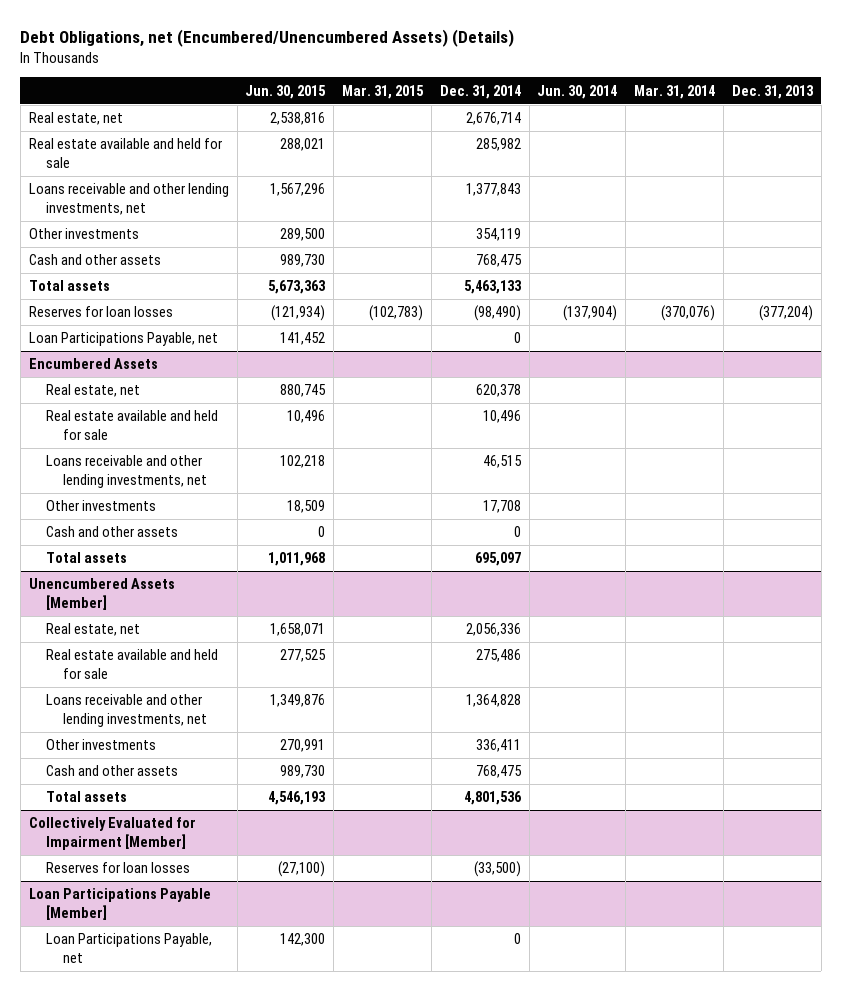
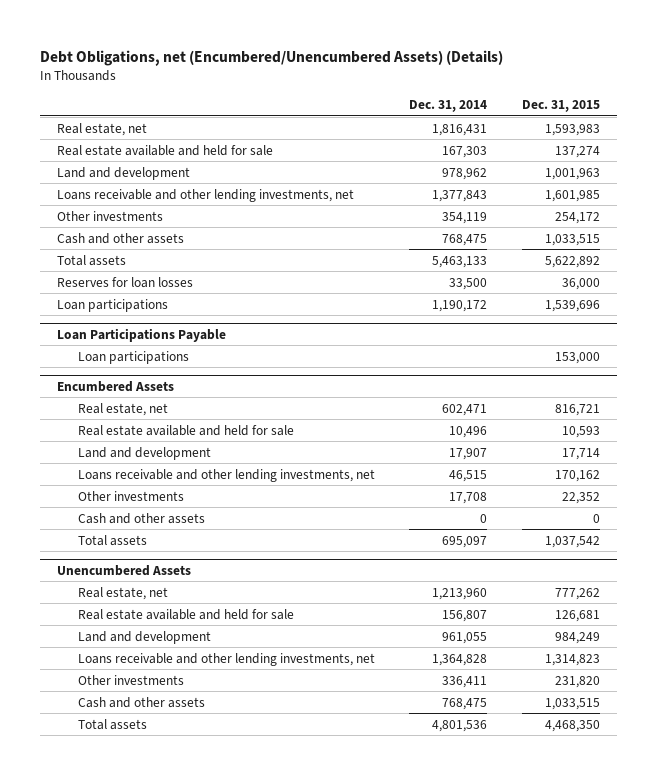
- | Jun. 30, 2015 | Mar. 31, 2015 | Dec. 31, 2014 | Jun. 30, 2014 | Mar. 31, 2014 | Dec. 31, 2013
+ | Dec. 31, 2014 | Dec. 31, 2015
- Real estate, net | 2,538,816 | | 2,676,714 | | |
- Real estate available and held for sale | 288,021 | | 285,982 | | |
+ Real estate, net | 1,816,431 | 1,593,983
+ Real estate available and held for sale | 167,303 | 137,274
+ Land and development | 978,962 | 1,001,963
- Reserves for loan losses | (121,934) | (102,783) | (98,490) | (137,904) | (370,076) | (377,204)
- Loan Participations Payable, net | 141,452 | | 0 | | |
+ Reserves for loan losses | 33,500 | 36,000
+ Loan participations | 1,190,172 | 1,539,696
+ Loan Participations Payable
+ Loan participations | | 153,000
@ Encumbered Assets
- Real estate, net | 880,745 | | 620,378 | | |
+ Real estate, net | 602,471 | 816,721
+ Land and development | 17,907 | 17,714
- Unencumbered Assets [Member]
- Real estate, net | 1,658,071 | | 2,056,336 | | |
- Real estate available and held for sale | 277,525 | | 275,486 | | |
+ Unencumbered Assets
+ Real estate, net | 1,213,960 | 777,262
+ Real estate available and held for sale | 156,807 | 126,681
+ Land and development | 961,055 | 984,249
- Collectively Evaluated for Impairment [Member]
- Reserves for loan losses | (27,100) | | (33,500) | | |
- Loan Participations Payable [Member]
- Loan Participations Payable, net | 142,300 | | 0 | | |

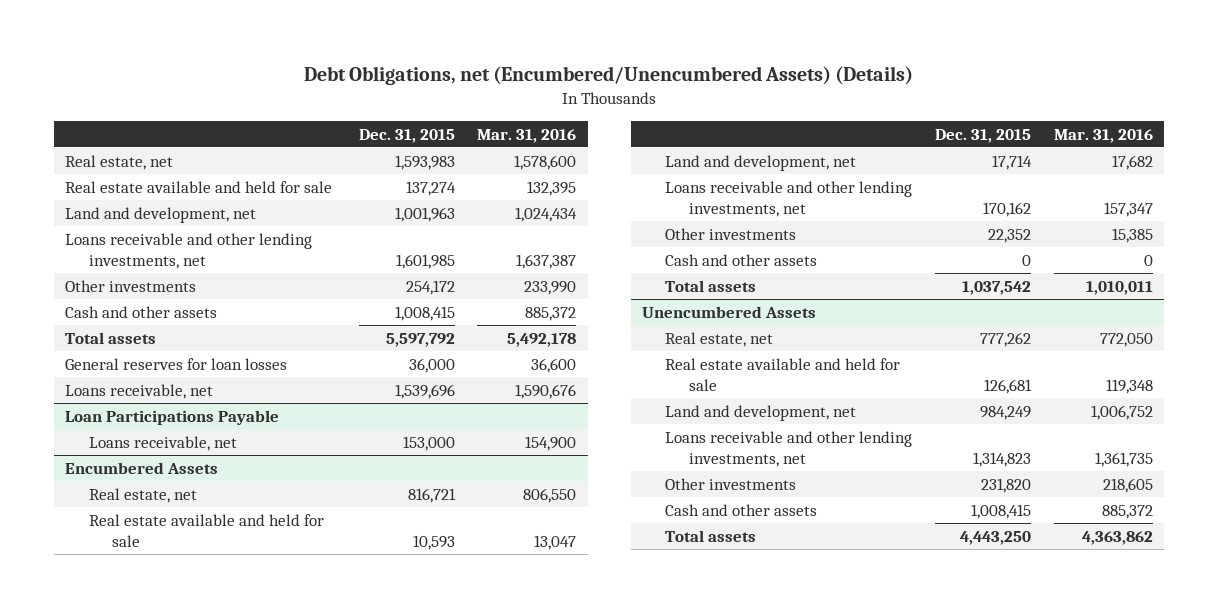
- | Dec. 31, 2014 | Dec. 31, 2015
+ | Dec. 31, 2015 | Mar. 31, 2016
- Land and development | 978,962 | 1,001,963
+ Land and development, net | 1,001,963 | 1,024,434
- Cash and other assets | 768,475 | 1,033,515
- Total assets | 5,463,133 | 5,622,892
- Reserves for loan losses | 33,500 | 36,000
- Loan participations | 1,190,172 | 1,539,696
+ Cash and other assets | 1,008,415 | 885,372
+ Total assets | 5,597,792 | 5,492,178
+ General reserves for loan losses | 36,000 | 36,600
+ Loans receivable, net | 1,539,696 | 1,590,676
@ Loan Participations Payable
- Loan participations | | 153,000
+ Loans receivable, net | 153,000 | 154,900
@ Encumbered Assets
- Land and development | 17,907 | 17,714
+ Land and development, net | 17,714 | 17,682
@ Unencumbered Assets
- Land and development | 961,055 | 984,249
+ Land and development, net | 984,249 | 1,006,752
- Cash and other assets | 768,475 | 1,033,515
- Total assets | 4,801,536 | 4,468,350
+ Cash and other assets | 1,008,415 | 885,372
+ Total assets | 4,443,250 | 4,363,862

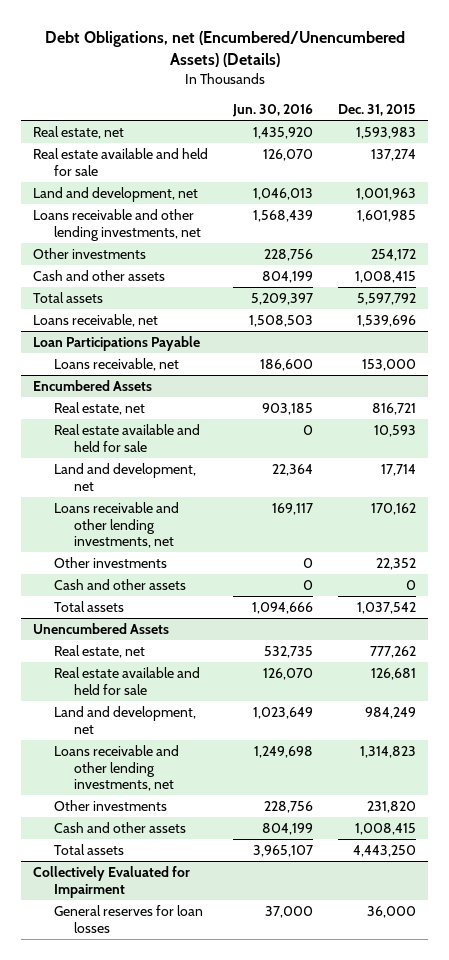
- | Dec. 31, 2015 | Mar. 31, 2016
+ | Jun. 30, 2016 | Dec. 31, 2015
- General reserves for loan losses | 36,000 | 36,600
+ Collectively Evaluated for Impairment
+ General reserves for loan losses | 37,000 | 36,000

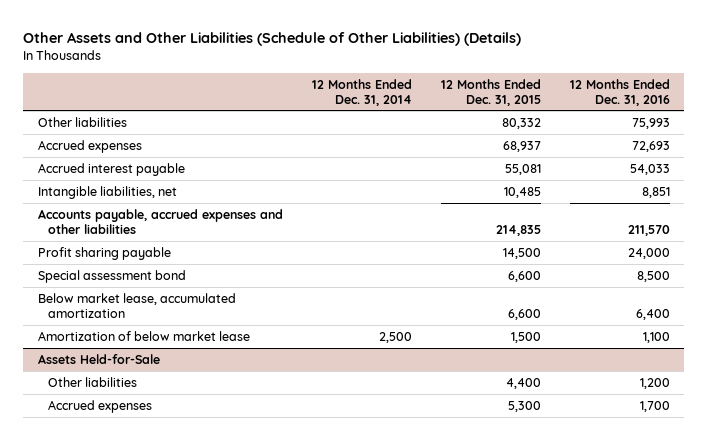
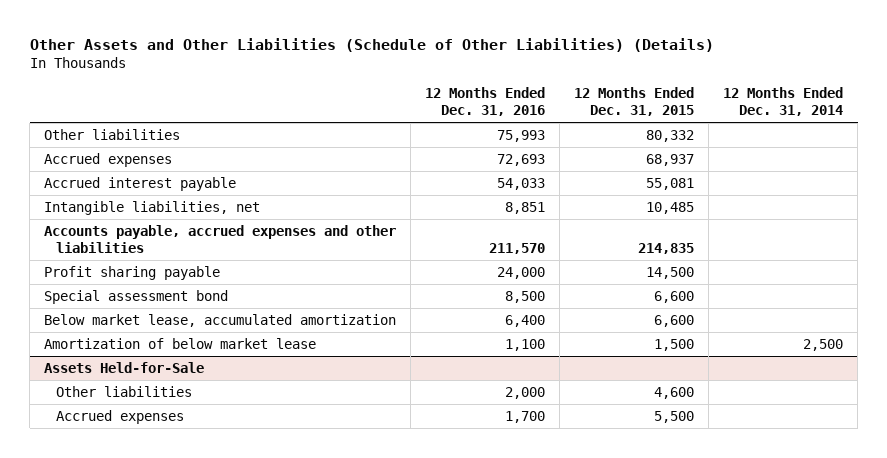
- | 12 Months Ended Dec. 31, 2014 | 12 Months Ended Dec. 31, 2015 | 12 Months Ended Dec. 31, 2016
+ | 12 Months Ended Dec. 31, 2016 | 12 Months Ended Dec. 31, 2015 | 12 Months Ended Dec. 31, 2014
@ Assets Held-for-Sale
- Other liabilities | | 4,400 | 1,200
- Accrued expenses | | 5,300 | 1,700
+ Other liabilities | 2,000 | 4,600 |
+ Accrued expenses | 1,700 | 5,500 |

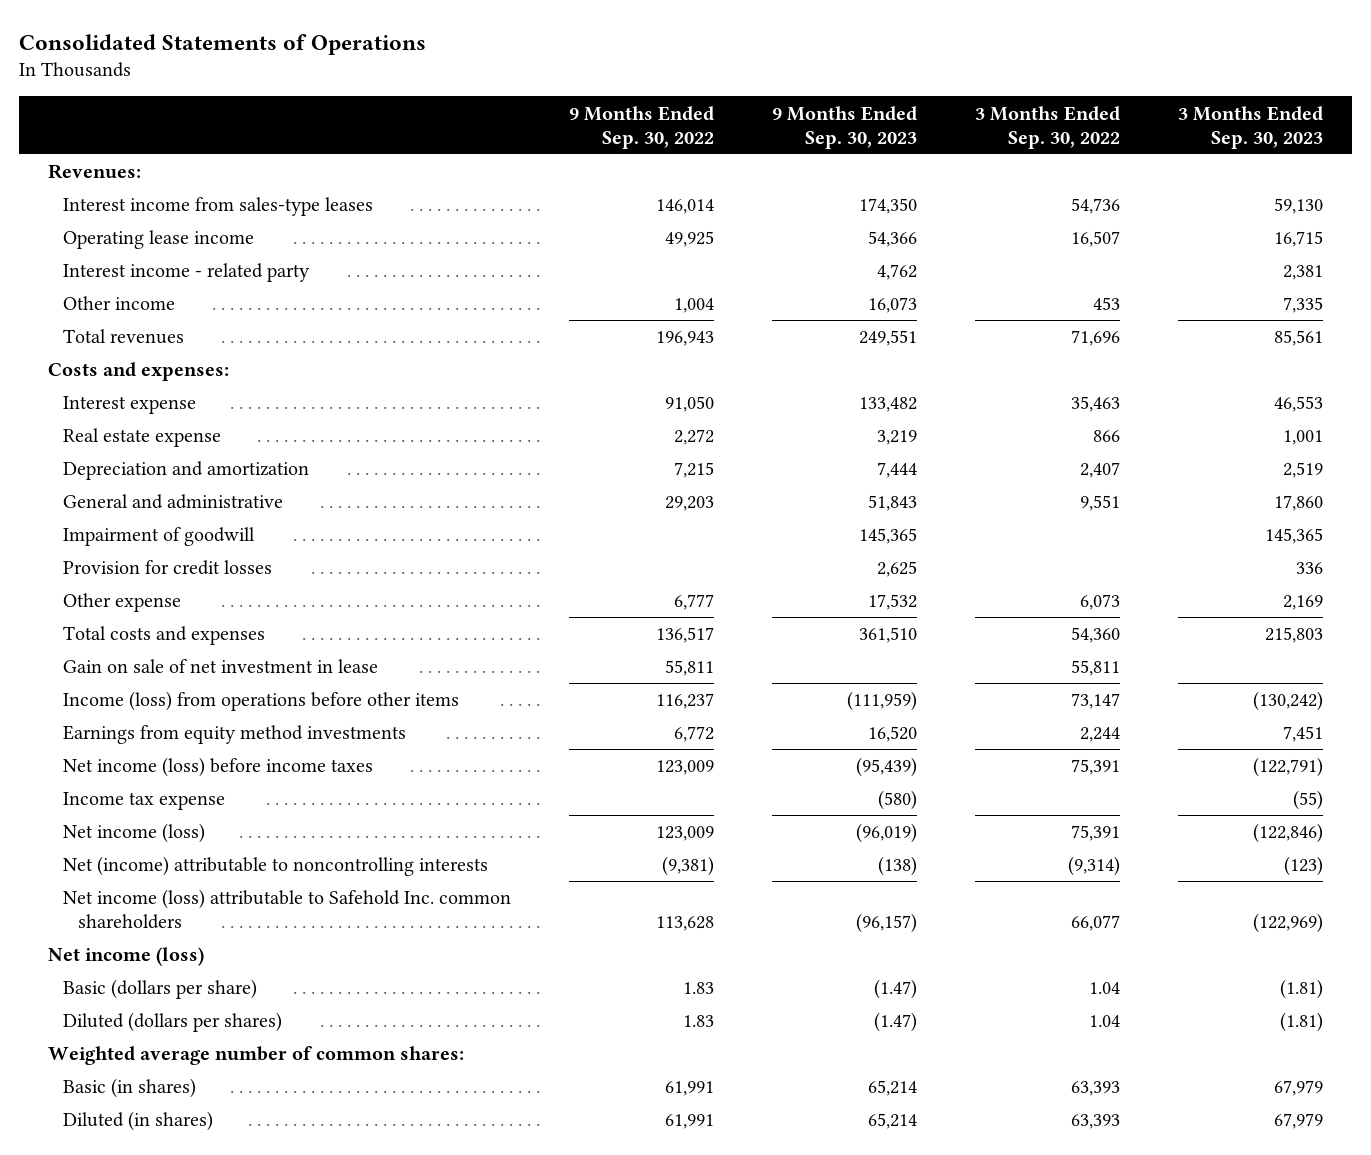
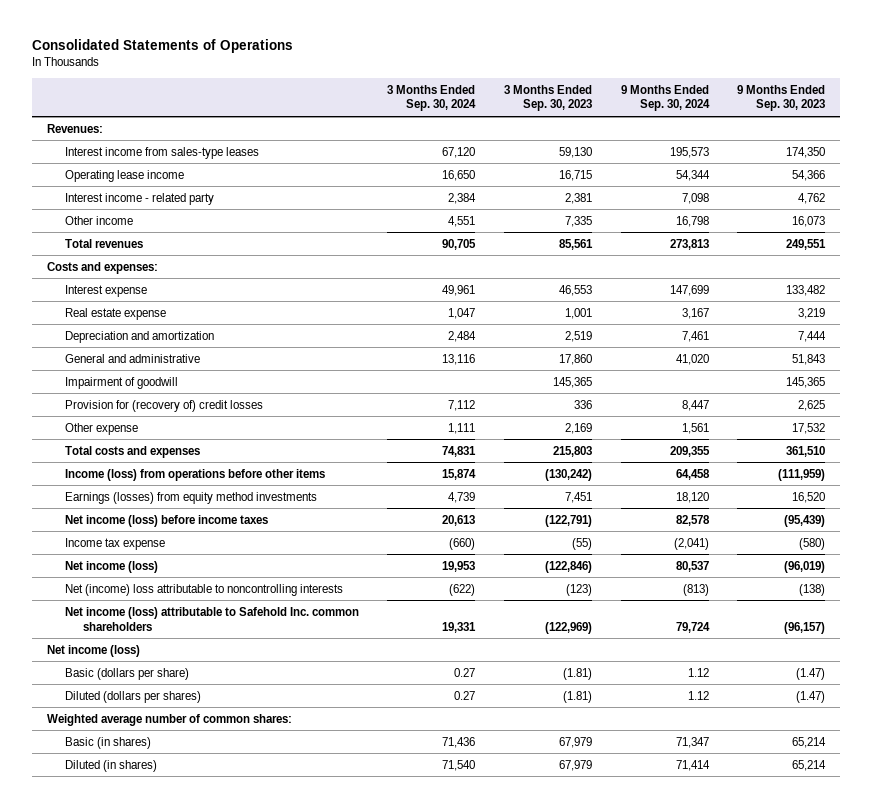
- | 9 Months Ended Sep. 30, 2022 | 9 Months Ended Sep. 30, 2023 | 3 Months Ended Sep. 30, 2022 | 3 Months Ended Sep. 30, 2023
+ | 3 Months Ended Sep. 30, 2024 | 3 Months Ended Sep. 30, 2023 | 9 Months Ended Sep. 30, 2024 | 9 Months Ended Sep. 30, 2023
- Provision for credit losses | | 2,625 | | 336
+ Provision for (recovery of) credit losses | 7,112 | 336 | 8,447 | 2,625
- Gain on sale of net investment in lease | 55,811 | | 55,811 |
- Earnings from equity method investments | 6,772 | 16,520 | 2,244 | 7,451
+ Earnings (losses) from equity method investments | 4,739 | 7,451 | 18,120 | 16,520
- Net (income) attributable to noncontrolling interests | (9,381) | (138) | (9,314) | (123)
+ Net (income) loss attributable to noncontrolling interests | (622) | (123) | (813) | (138)

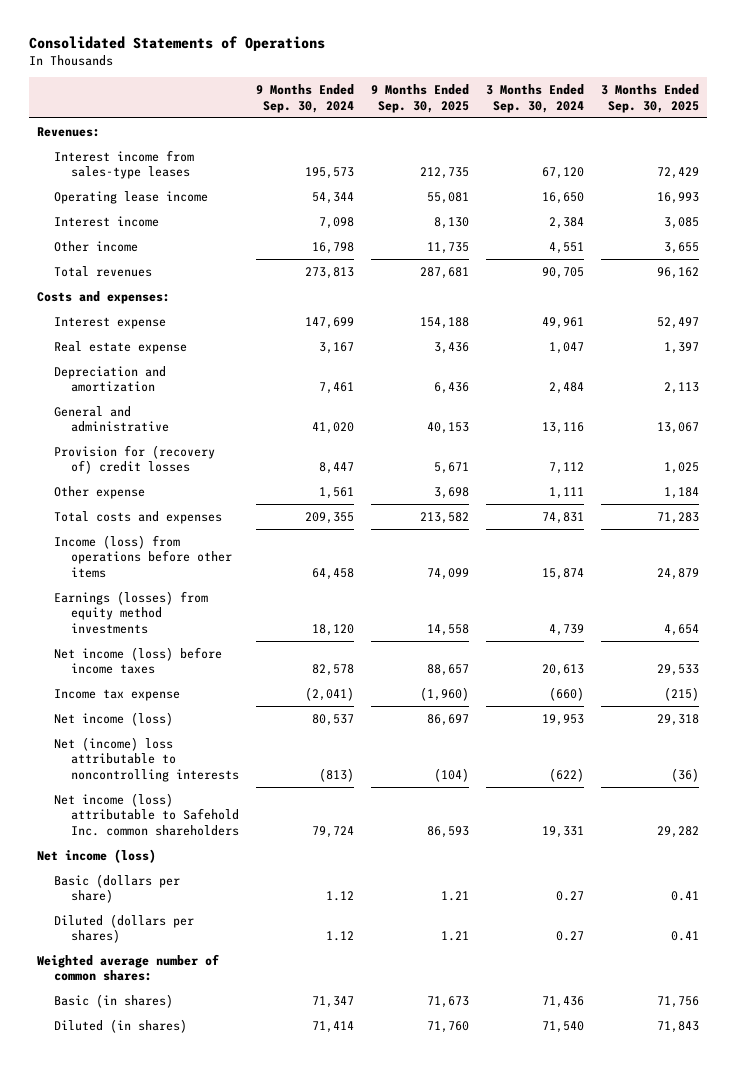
- | 3 Months Ended Sep. 30, 2024 | 3 Months Ended Sep. 30, 2023 | 9 Months Ended Sep. 30, 2024 | 9 Months Ended Sep. 30, 2023
+ | 9 Months Ended Sep. 30, 2024 | 9 Months Ended Sep. 30, 2025 | 3 Months Ended Sep. 30, 2024 | 3 Months Ended Sep. 30, 2025
- Interest income - related party | 2,384 | 2,381 | 7,098 | 4,762
+ Interest income | 7,098 | 8,130 | 2,384 | 3,085
- Impairment of goodwill | | 145,365 | | 145,365

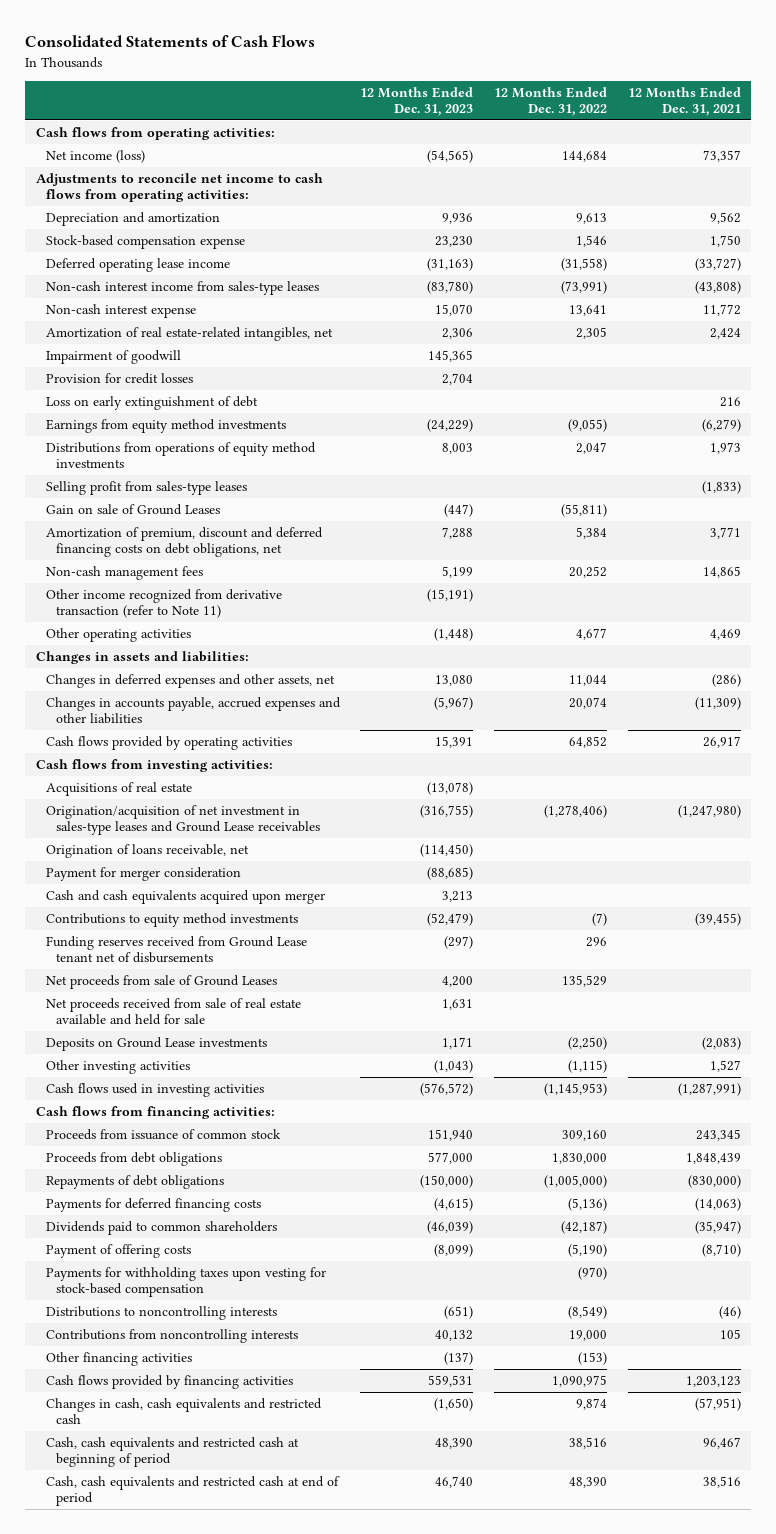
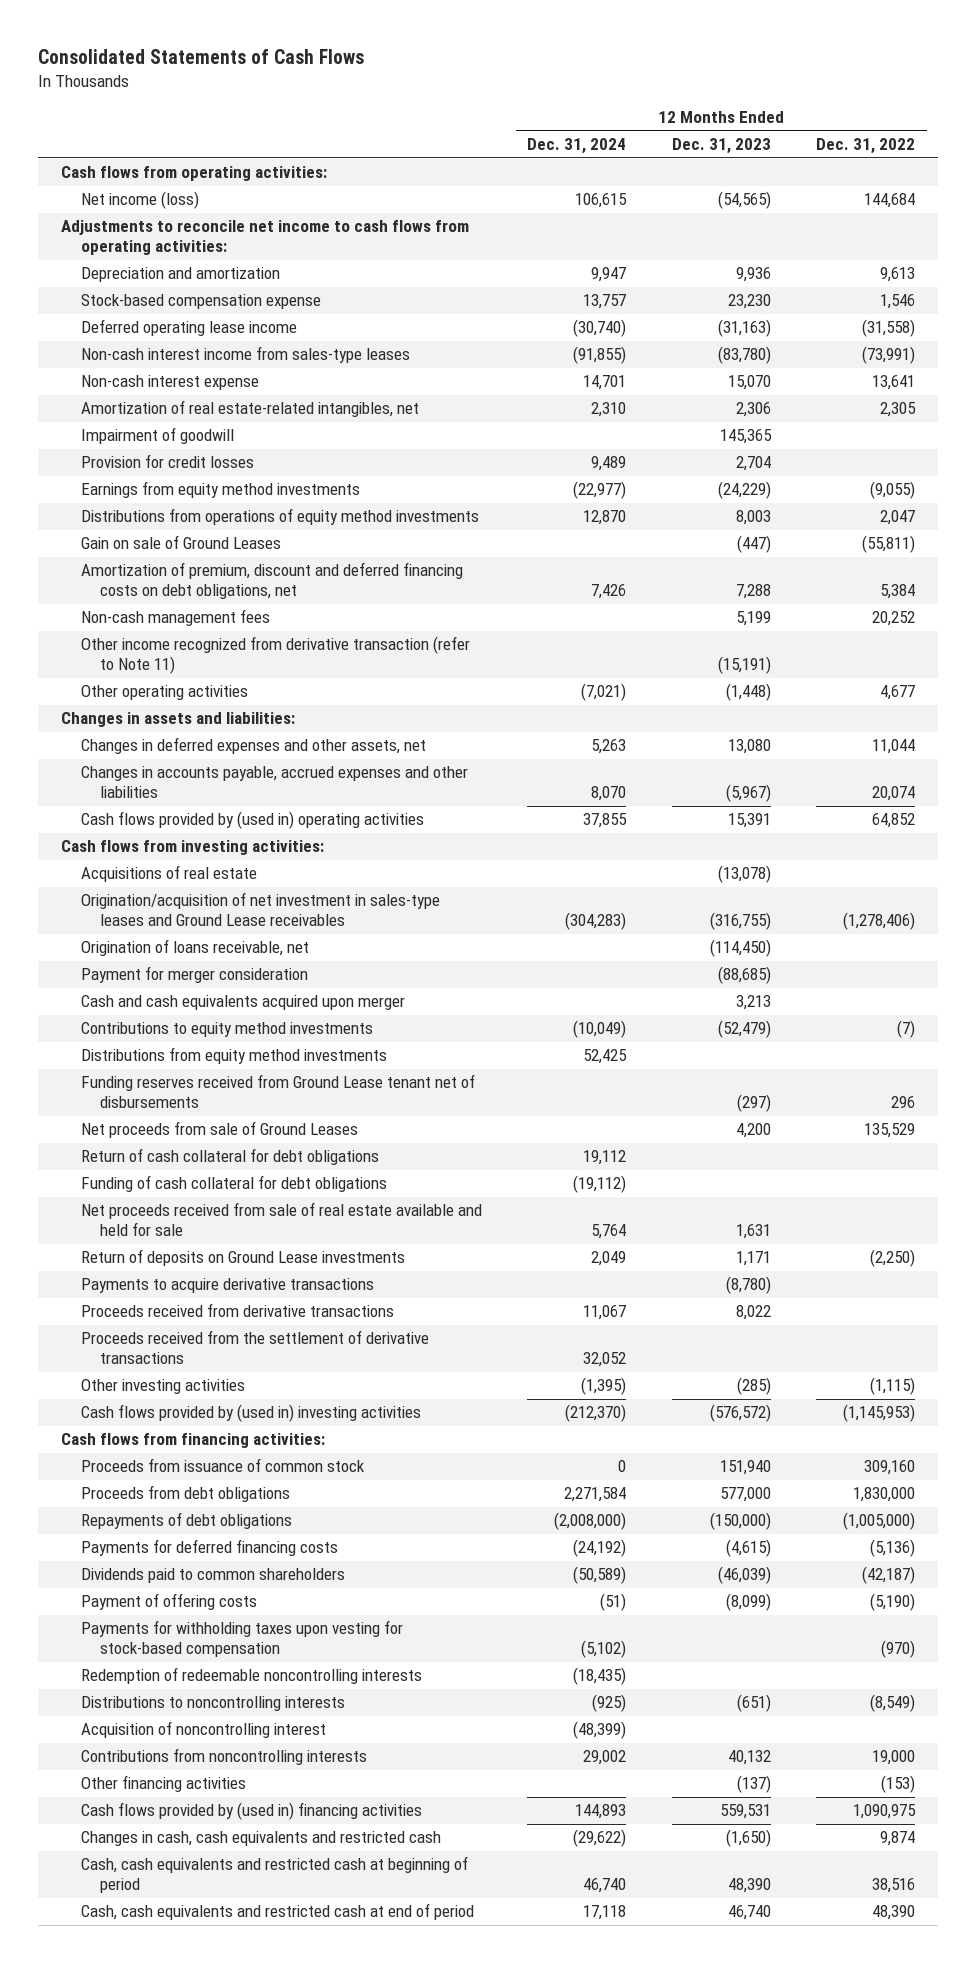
- | 12 Months Ended Dec. 31, 2023 | 12 Months Ended Dec. 31, 2022 | 12 Months Ended Dec. 31, 2021
+ | 12 Months Ended Dec. 31, 2024 | 12 Months Ended Dec. 31, 2023 | 12 Months Ended Dec. 31, 2022
- Loss on early extinguishment of debt | | | 216
- Selling profit from sales-type leases | | | (1,833)
- Cash flows provided by operating activities | 15,391 | 64,852 | 26,917
+ Cash flows provided by (used in) operating activities | 37,855 | 15,391 | 64,852
+ Distributions from equity method investments | 52,425 | |
+ Return of cash collateral for debt obligations | 19,112 | |
+ Funding of cash collateral for debt obligations | (19,112) | |
- Deposits on Ground Lease investments | 1,171 | (2,250) | (2,083)
- Other investing activities | (1,043) | (1,115) | 1,527
- Cash flows used in investing activities | (576,572) | (1,145,953) | (1,287,991)
+ Return of deposits on Ground Lease investments | 2,049 | 1,171 | (2,250)
+ Payments to acquire derivative transactions | | (8,780) |
+ Proceeds received from derivative transactions | 11,067 | 8,022 |
+ Proceeds received from the settlement of derivative transactions | 32,052 | |
+ Other investing activities | (1,395) | (285) | (1,115)
+ Cash flows provided by (used in) investing activities | (212,370) | (576,572) | (1,145,953)
+ Redemption of redeemable noncontrolling interests | (18,435) | |
+ Acquisition of noncontrolling interest | (48,399) | |
- Cash flows provided by financing activities | 559,531 | 1,090,975 | 1,203,123
+ Cash flows provided by (used in) financing activities | 144,893 | 559,531 | 1,090,975

